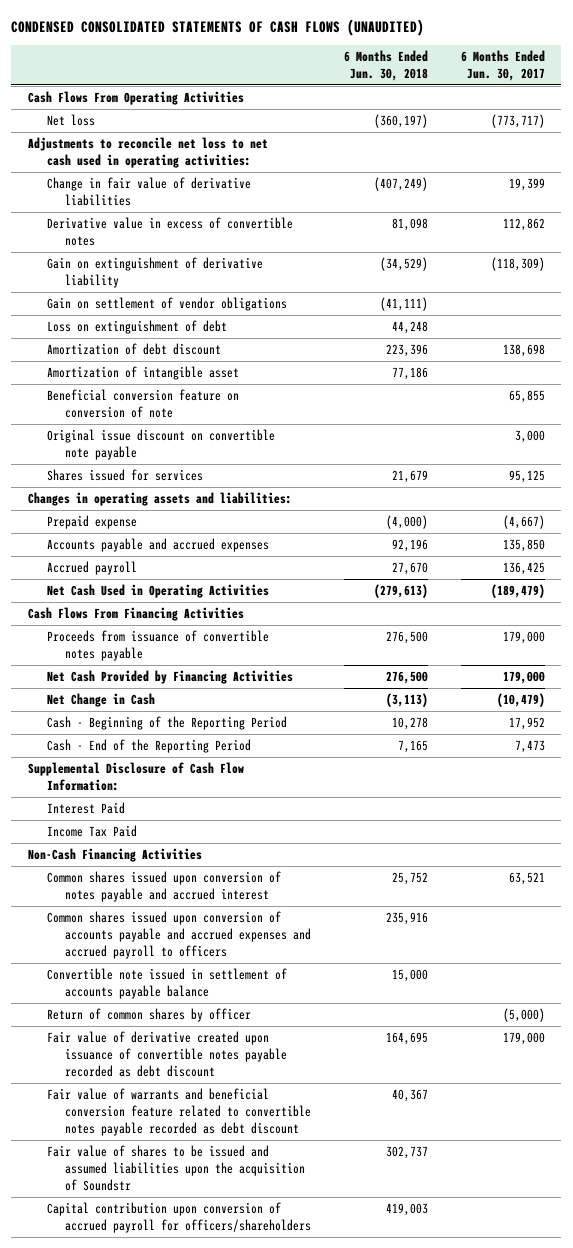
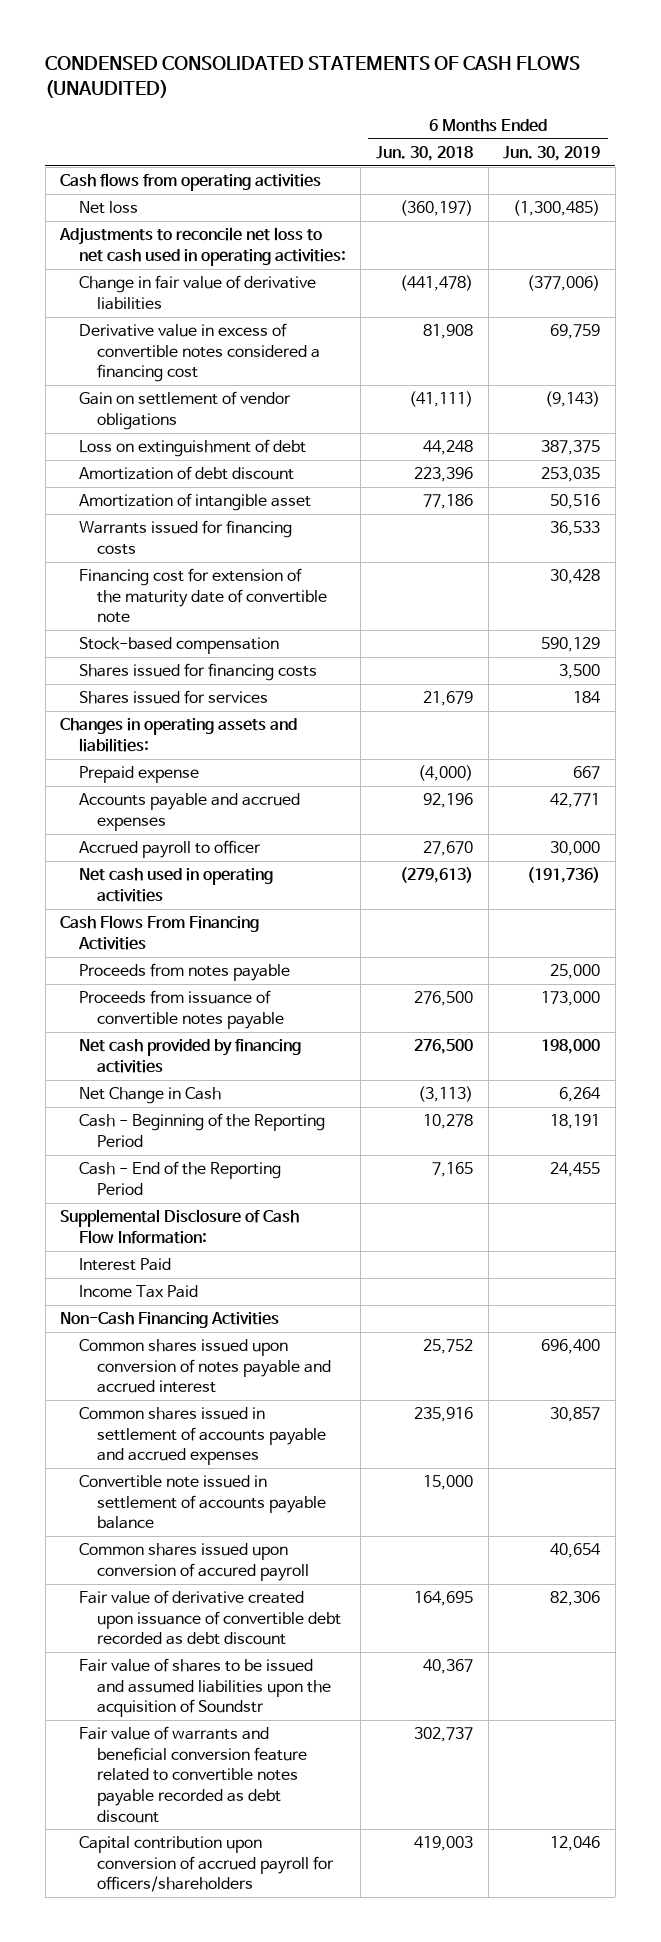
- | 6 Months Ended Jun. 30, 2018 | 6 Months Ended Jun. 30, 2017
+ | 6 Months Ended Jun. 30, 2018 | 6 Months Ended Jun. 30, 2019
- Cash Flows From Operating Activities
+ Cash flows from operating activities
- Change in fair value of derivative liabilities | (407,249) | 19,399
- Derivative value in excess of convertible notes | 81,098 | 112,862
- Gain on extinguishment of derivative liability | (34,529) | (118,309)
+ Change in fair value of derivative liabilities | (441,478) | (377,006)
+ Derivative value in excess of convertible notes considered a financing cost | 81,908 | 69,759
- Beneficial conversion feature on conversion of note | | 65,855
- Original issue discount on convertible note payable | | 3,000
+ Warrants issued for financing costs | | 36,533
+ Financing cost for extension of the maturity date of convertible note | | 30,428
+ Stock-based compensation | | 590,129
+ Shares issued for financing costs | | 3,500
- Accrued payroll | 27,670 | 136,425
- Net Cash Used in Operating Activities | (279,613) | (189,479)
+ Accrued payroll to officer | 27,670 | 30,000
+ Net cash used in operating activities | (279,613) | (191,736)
+ Proceeds from notes payable | | 25,000
- Net Cash Provided by Financing Activities | 276,500 | 179,000
+ Net cash provided by financing activities | 276,500 | 198,000
- Common shares issued upon conversion of accounts payable and accrued expenses and accrued payroll to officers | 235,916 |
+ Common shares issued in settlement of accounts payable and accrued expenses | 235,916 | 30,857
- Return of common shares by officer | | (5,000)
- Fair value of derivative created upon issuance of convertible notes payable recorded as debt discount | 164,695 | 179,000
- Fair value of warrants and beneficial conversion feature related to convertible notes payable recorded as debt discount | 40,367 |
- Fair value of shares to be issued and assumed liabilities upon the acquisition of Soundstr | 302,737 |
+ Common shares issued upon conversion of accured payroll | | 40,654
+ Fair value of derivative created upon issuance of convertible debt recorded as debt discount | 164,695 | 82,306
+ Fair value of shares to be issued and assumed liabilities upon the acquisition of Soundstr | 40,367 |
+ Fair value of warrants and beneficial conversion feature related to convertible notes payable recorded as debt discount | 302,737 |

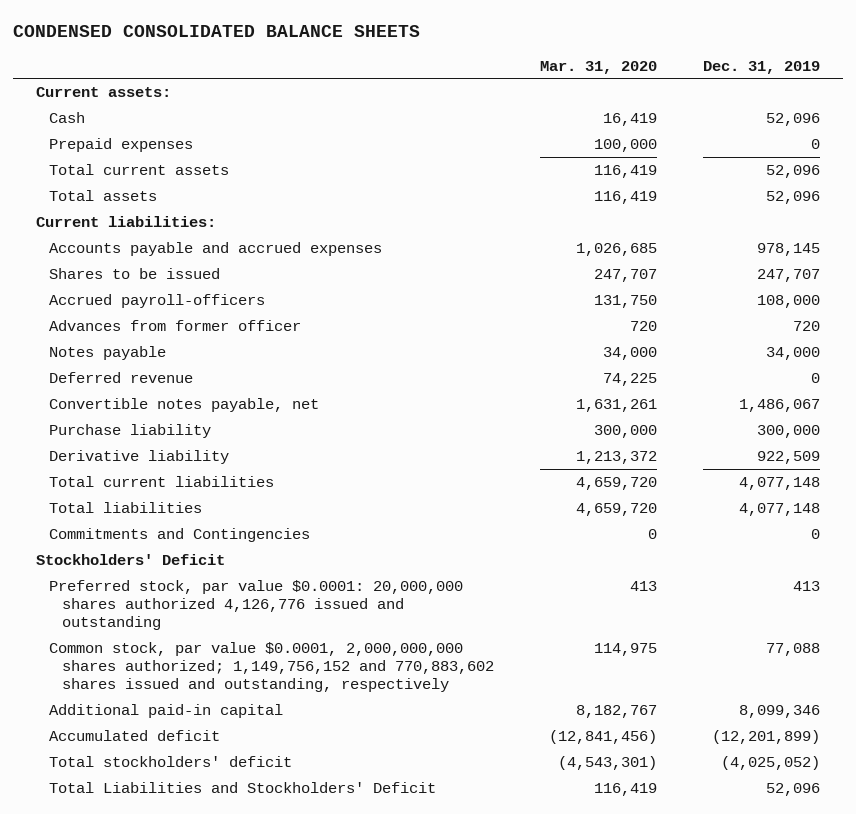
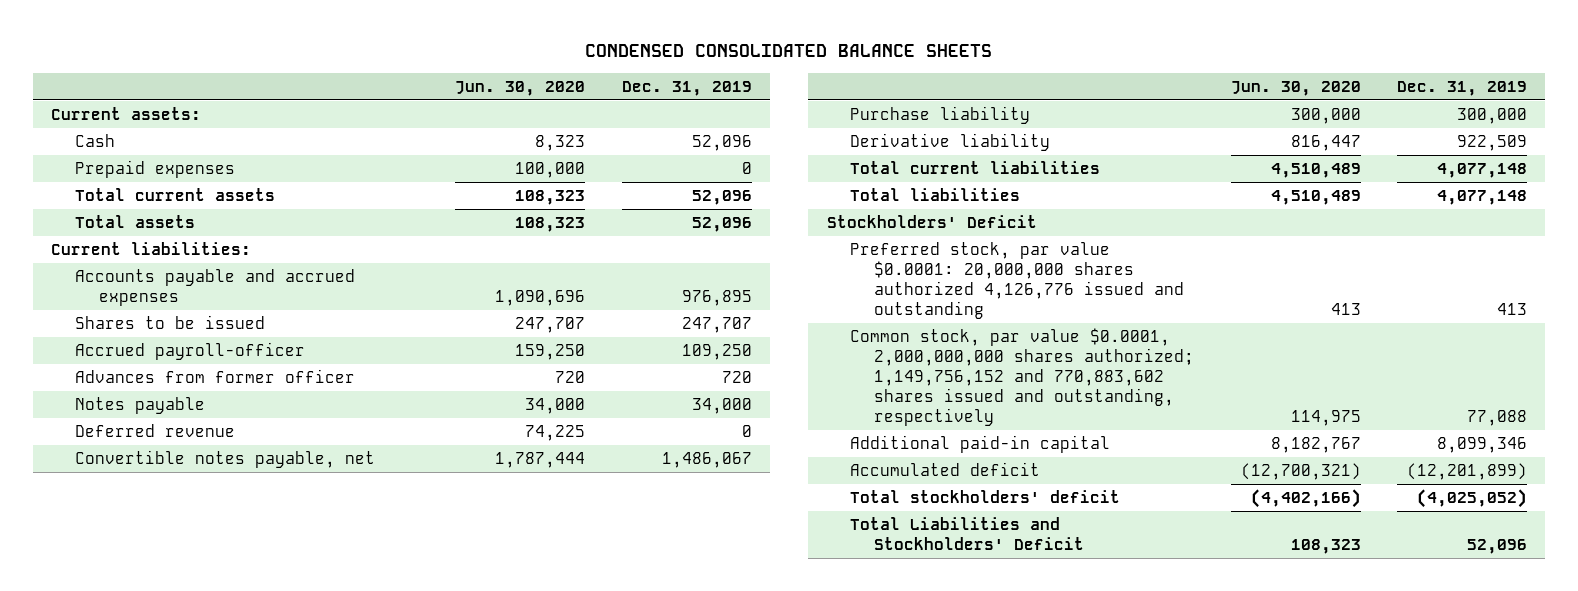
- | Mar. 31, 2020 | Dec. 31, 2019
+ | Jun. 30, 2020 | Dec. 31, 2019
- Accounts payable and accrued expenses | 1,026,685 | 978,145
+ Accounts payable and accrued expenses | 1,090,696 | 976,895
- Accrued payroll-officers | 131,750 | 108,000
+ Accrued payroll-officer | 159,250 | 109,250
- Commitments and Contingencies | 0 | 0

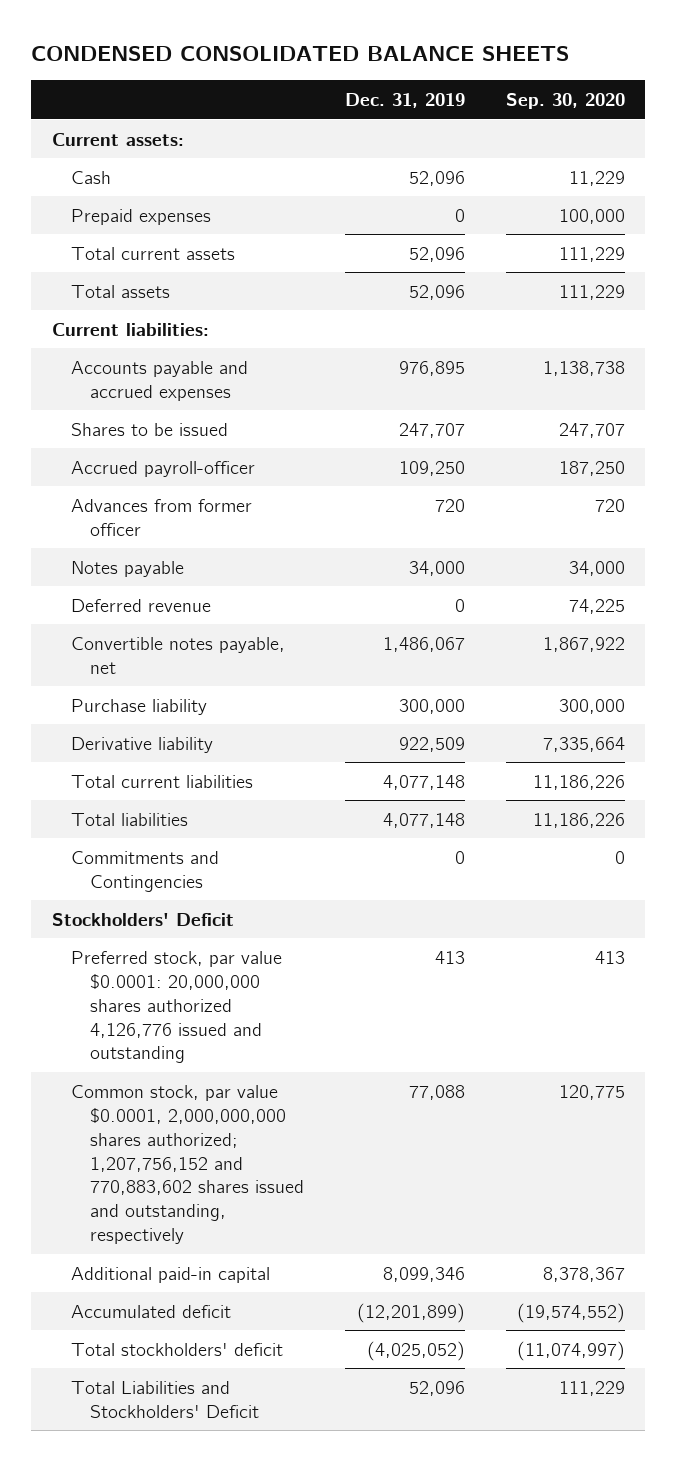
- | Jun. 30, 2020 | Dec. 31, 2019
+ | Dec. 31, 2019 | Sep. 30, 2020
+ Commitments and Contingencies | 0 | 0
- Common stock, par value $0.0001, 2,000,000,000 shares authorized; 1,149,756,152 and 770,883,602 shares issued and outstanding, respectively | 114,975 | 77,088
+ Common stock, par value $0.0001, 2,000,000,000 shares authorized; 1,207,756,152 and 770,883,602 shares issued and outstanding, respectively | 77,088 | 120,775

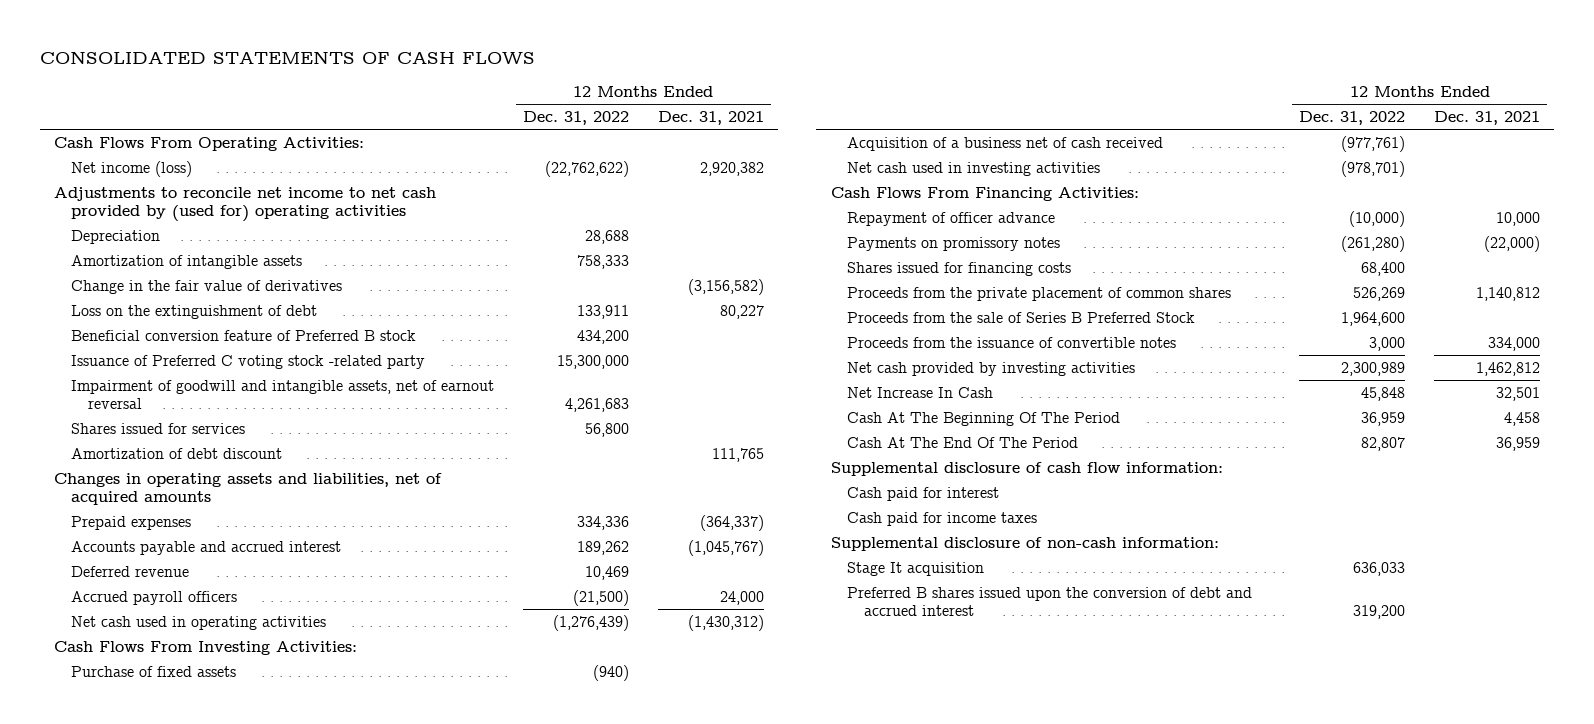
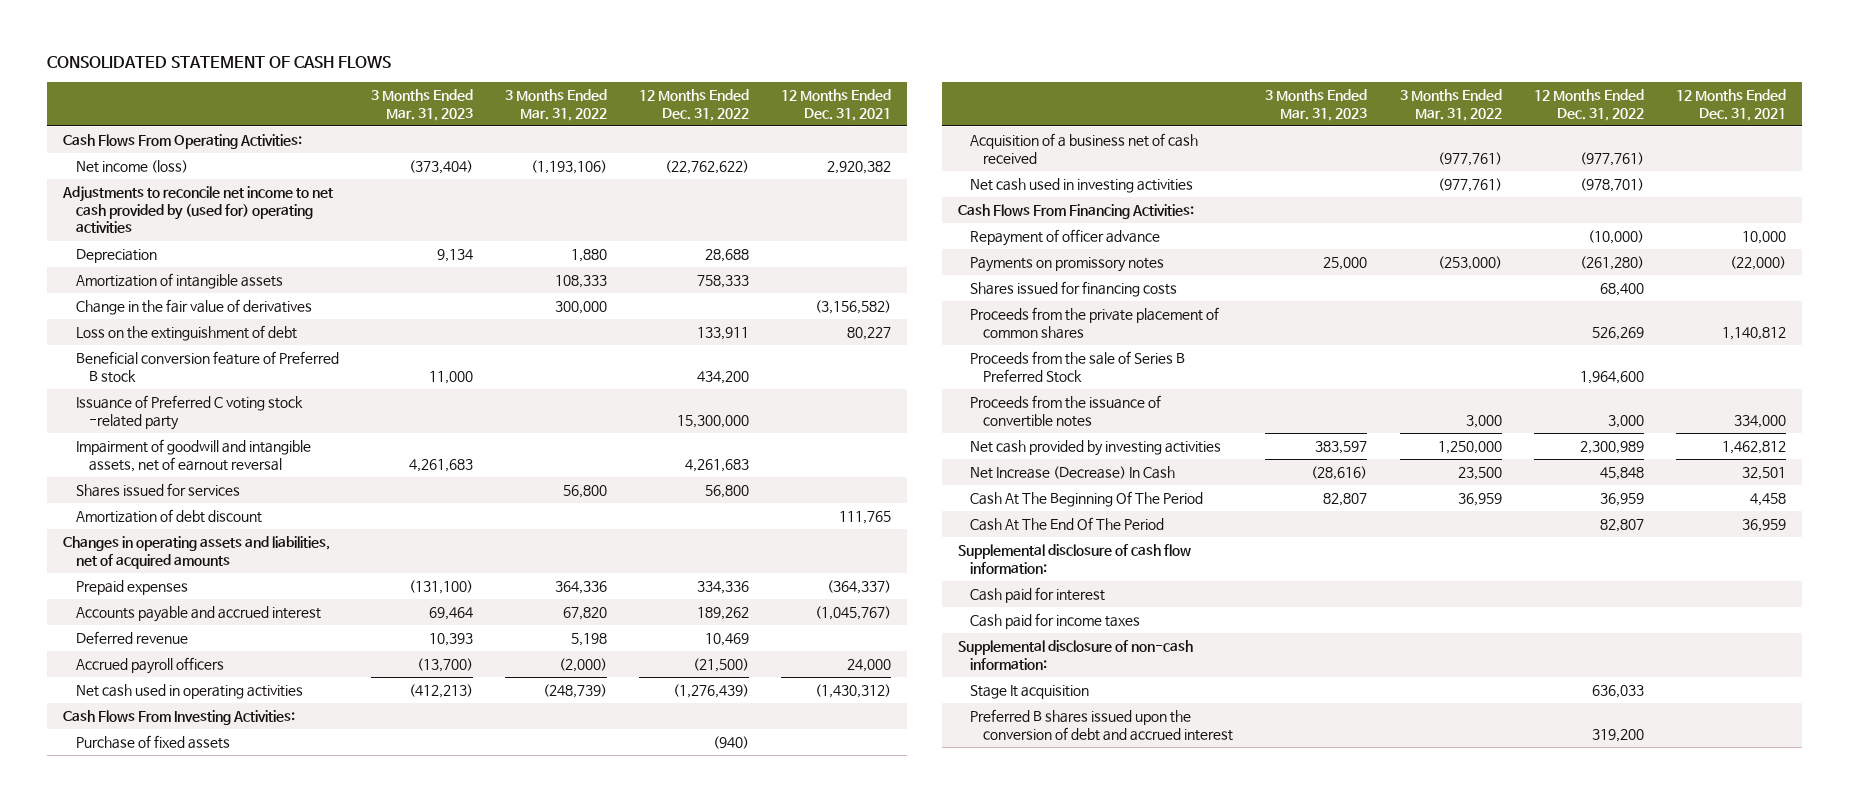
- CONSOLIDATED STATEMENTS OF CASH FLOWS
+ CONSOLIDATED STATEMENT OF CASH FLOWS
- | 12 Months Ended Dec. 31, 2022 | 12 Months Ended Dec. 31, 2021
+ | 3 Months Ended Mar. 31, 2023 | 3 Months Ended Mar. 31, 2022 | 12 Months Ended Dec. 31, 2022 | 12 Months Ended Dec. 31, 2021
- Net Increase In Cash | 45,848 | 32,501
+ Net Increase (Decrease) In Cash | (28,616) | 23,500 | 45,848 | 32,501

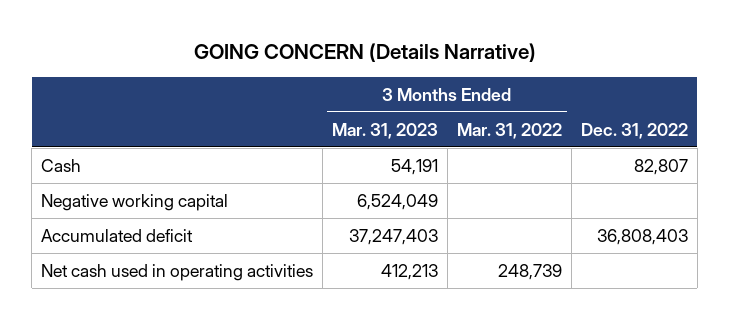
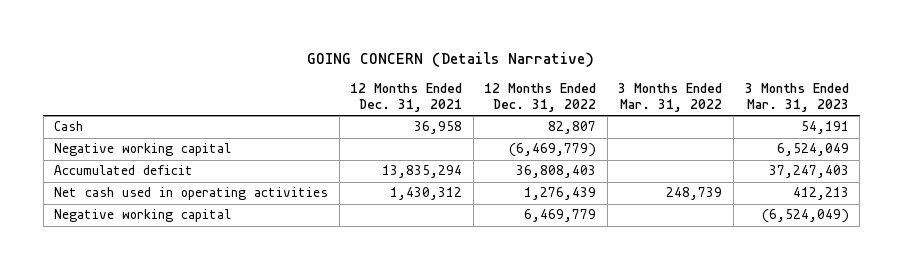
- | 3 Months Ended Mar. 31, 2023 | 3 Months Ended Mar. 31, 2022 | Dec. 31, 2022
+ | 12 Months Ended Dec. 31, 2021 | 12 Months Ended Dec. 31, 2022 | 3 Months Ended Mar. 31, 2022 | 3 Months Ended Mar. 31, 2023
+ Negative working capital | | 6,469,779 | | (6,524,049)

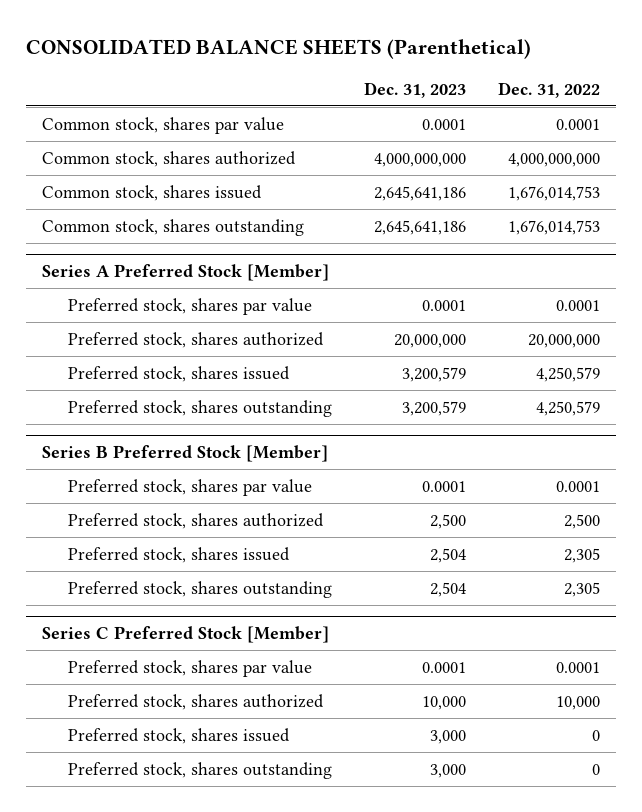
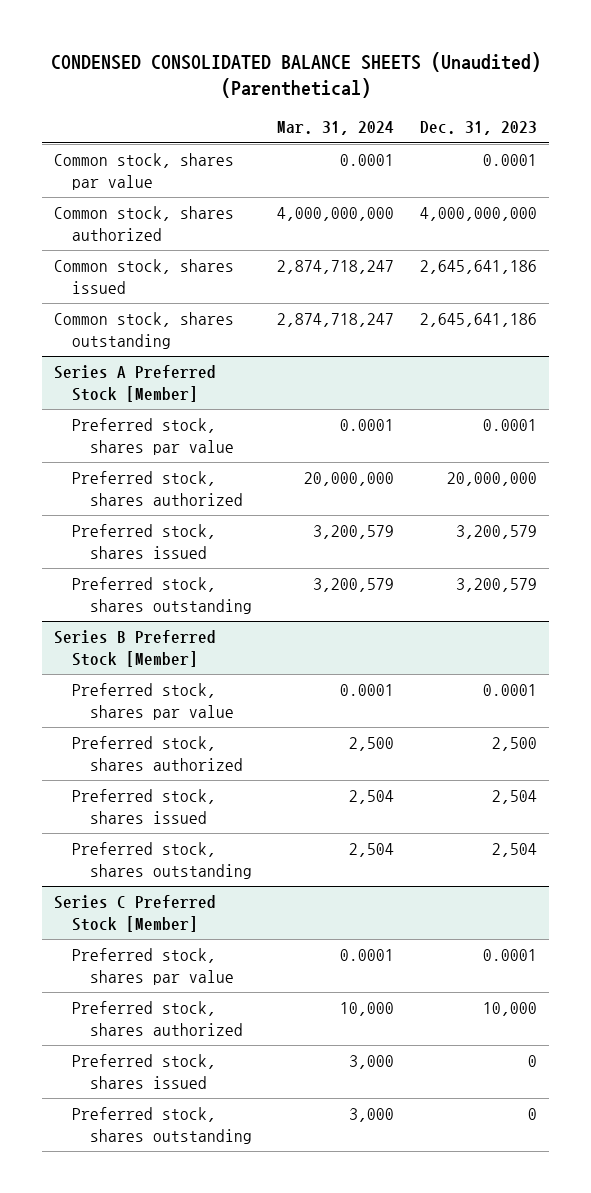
- CONSOLIDATED BALANCE SHEETS (Parenthetical)
+ CONDENSED CONSOLIDATED BALANCE SHEETS (Unaudited) (Parenthetical)
- | Dec. 31, 2023 | Dec. 31, 2022
+ | Mar. 31, 2024 | Dec. 31, 2023
@ Series C Preferred Stock [Member]
- Preferred stock, shares issued | 3,000 | 0
- Preferred stock, shares outstanding | 3,000 | 0
+ Preferred stock, shares issued | 3,000 | 0
+ Preferred stock, shares outstanding | 3,000 | 0

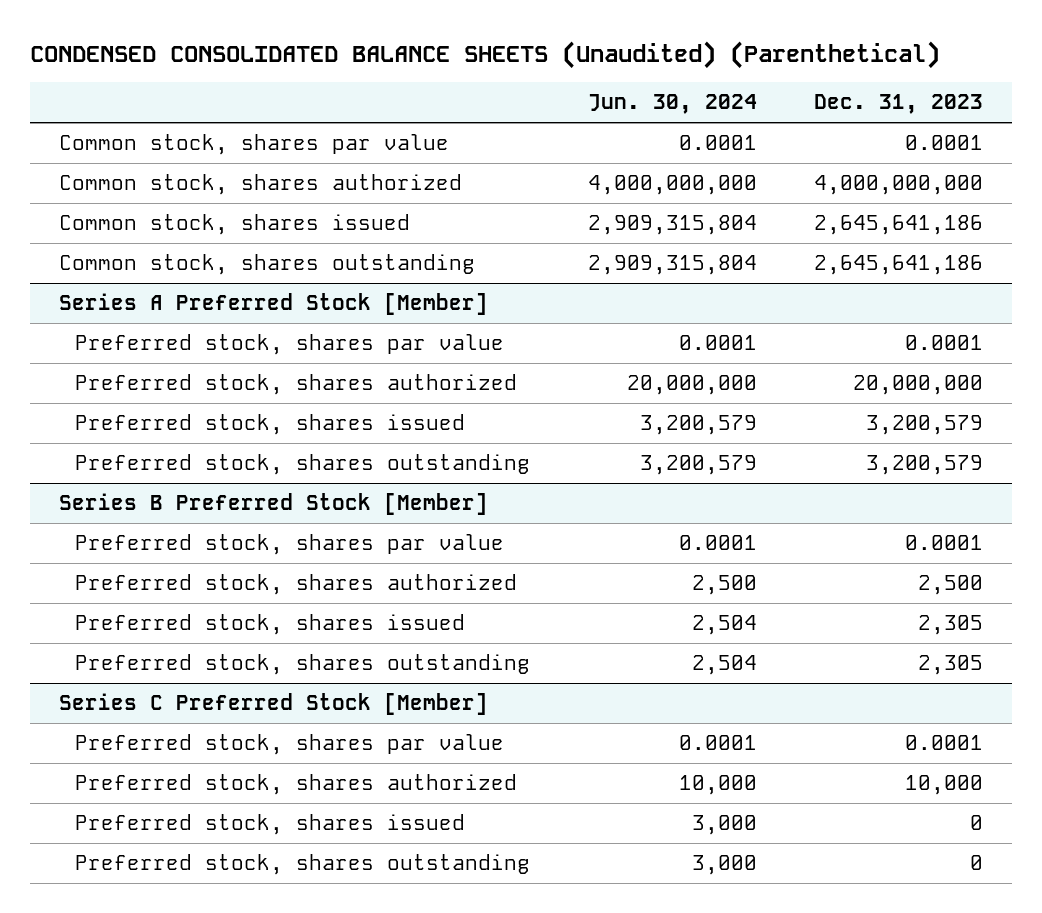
- | Mar. 31, 2024 | Dec. 31, 2023
+ | Jun. 30, 2024 | Dec. 31, 2023
@ Series B Preferred Stock [Member]
- Preferred stock, shares issued | 2,504 | 2,504
- Preferred stock, shares outstanding | 2,504 | 2,504
+ Preferred stock, shares issued | 2,504 | 2,305
+ Preferred stock, shares outstanding | 2,504 | 2,305

